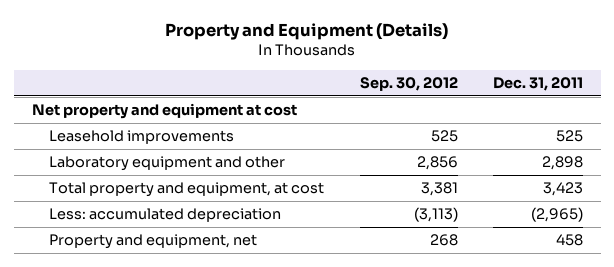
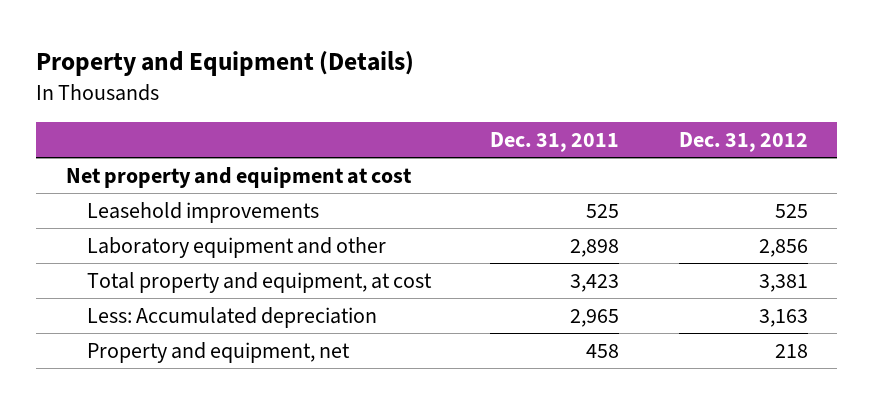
- | Sep. 30, 2012 | Dec. 31, 2011
+ | Dec. 31, 2011 | Dec. 31, 2012
- Less: accumulated depreciation | (3,113) | (2,965)
+ Less: Accumulated depreciation | 2,965 | 3,163

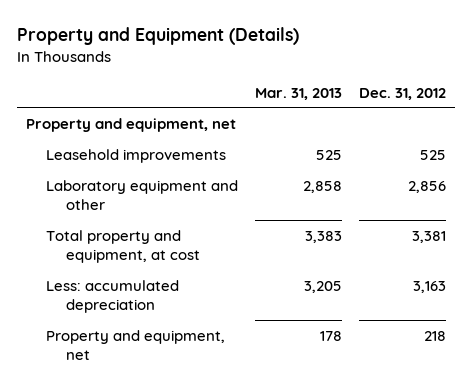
- | Dec. 31, 2011 | Dec. 31, 2012
+ | Mar. 31, 2013 | Dec. 31, 2012
- Net property and equipment at cost
+ Property and equipment, net
- Less: Accumulated depreciation | 2,965 | 3,163
+ Less: accumulated depreciation | 3,205 | 3,163

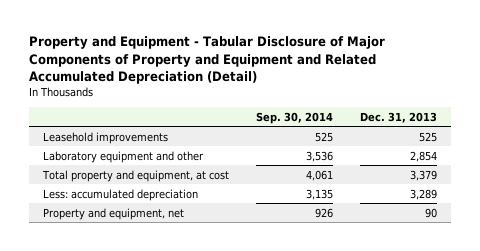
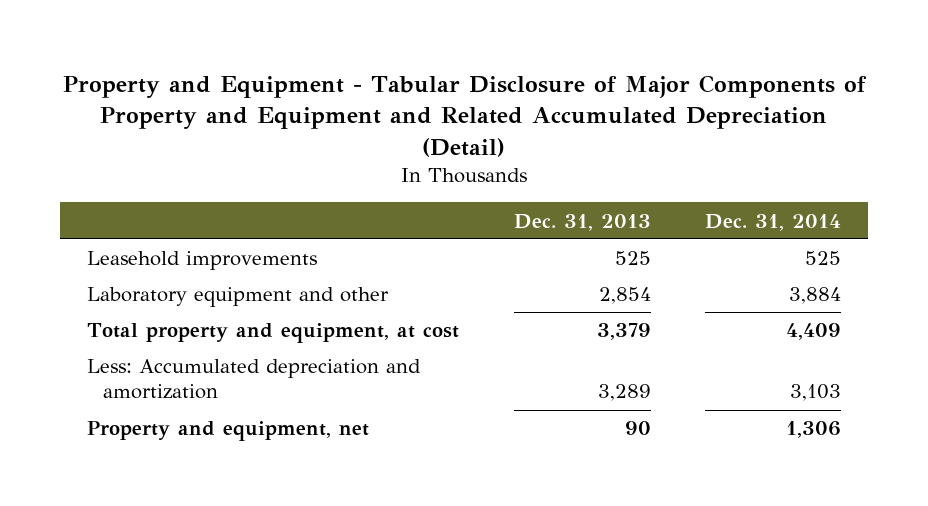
- | Sep. 30, 2014 | Dec. 31, 2013
+ | Dec. 31, 2013 | Dec. 31, 2014
- Less: accumulated depreciation | 3,135 | 3,289
+ Less: Accumulated depreciation and amortization | 3,289 | 3,103

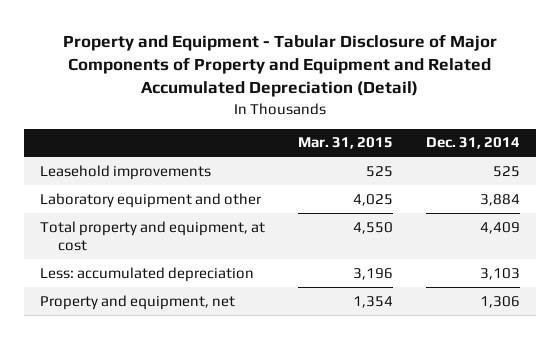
- | Dec. 31, 2013 | Dec. 31, 2014
+ | Mar. 31, 2015 | Dec. 31, 2014
- Less: Accumulated depreciation and amortization | 3,289 | 3,103
+ Less: accumulated depreciation | 3,196 | 3,103

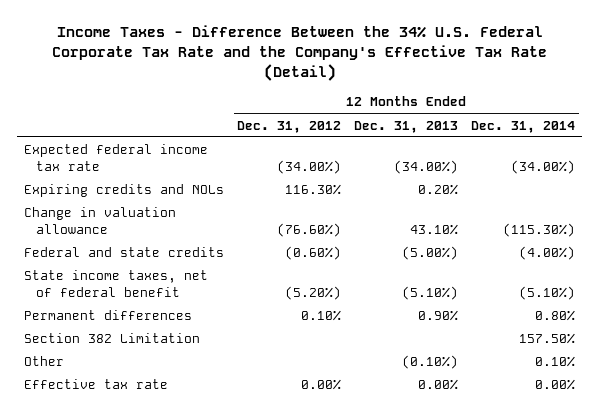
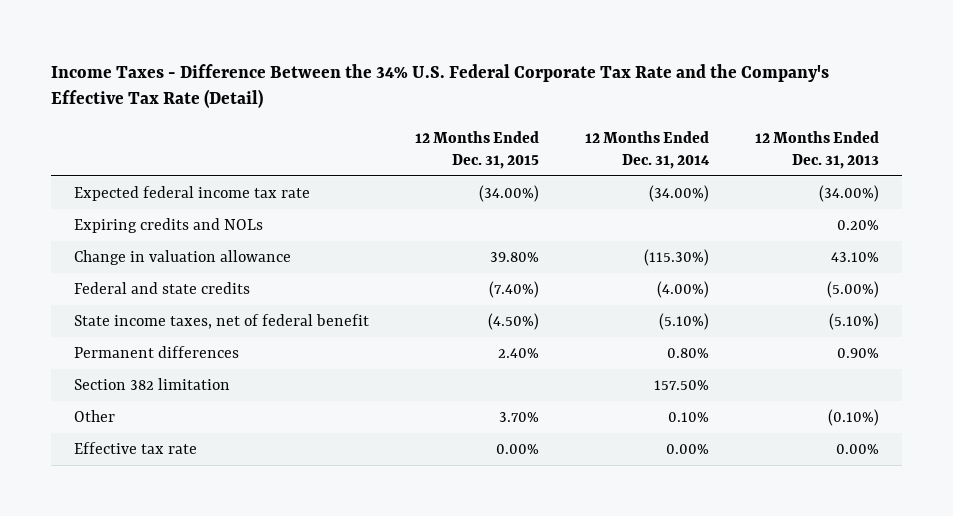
- | 12 Months Ended Dec. 31, 2012 | 12 Months Ended Dec. 31, 2013 | 12 Months Ended Dec. 31, 2014
+ | 12 Months Ended Dec. 31, 2015 | 12 Months Ended Dec. 31, 2014 | 12 Months Ended Dec. 31, 2013
- Section 382 Limitation | | | 157.50%
+ Section 382 limitation | | 157.50% |

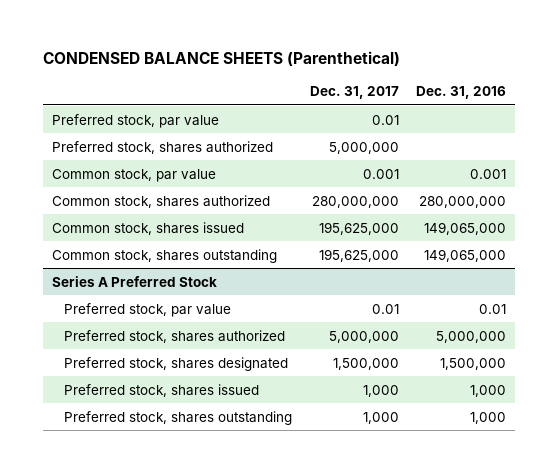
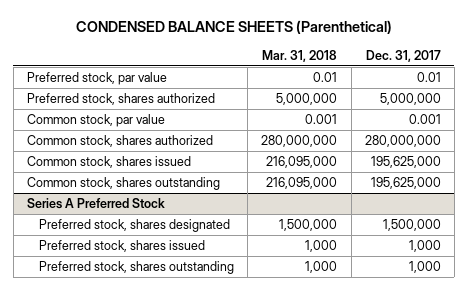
- | Dec. 31, 2017 | Dec. 31, 2016
+ | Mar. 31, 2018 | Dec. 31, 2017
@ Series A Preferred Stock
- Preferred stock, par value | 0.01 | 0.01
- Preferred stock, shares authorized | 5,000,000 | 5,000,000

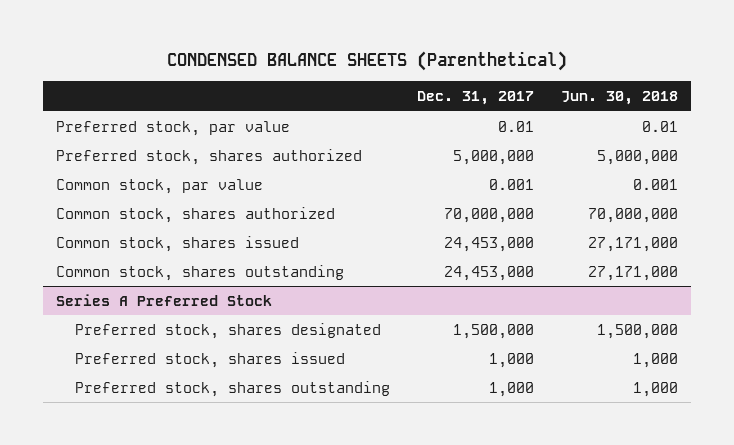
- | Mar. 31, 2018 | Dec. 31, 2017
+ | Dec. 31, 2017 | Jun. 30, 2018
- Common stock, shares authorized | 280,000,000 | 280,000,000
- Common stock, shares issued | 216,095,000 | 195,625,000
- Common stock, shares outstanding | 216,095,000 | 195,625,000
+ Common stock, shares authorized | 70,000,000 | 70,000,000
+ Common stock, shares issued | 24,453,000 | 27,171,000
+ Common stock, shares outstanding | 24,453,000 | 27,171,000

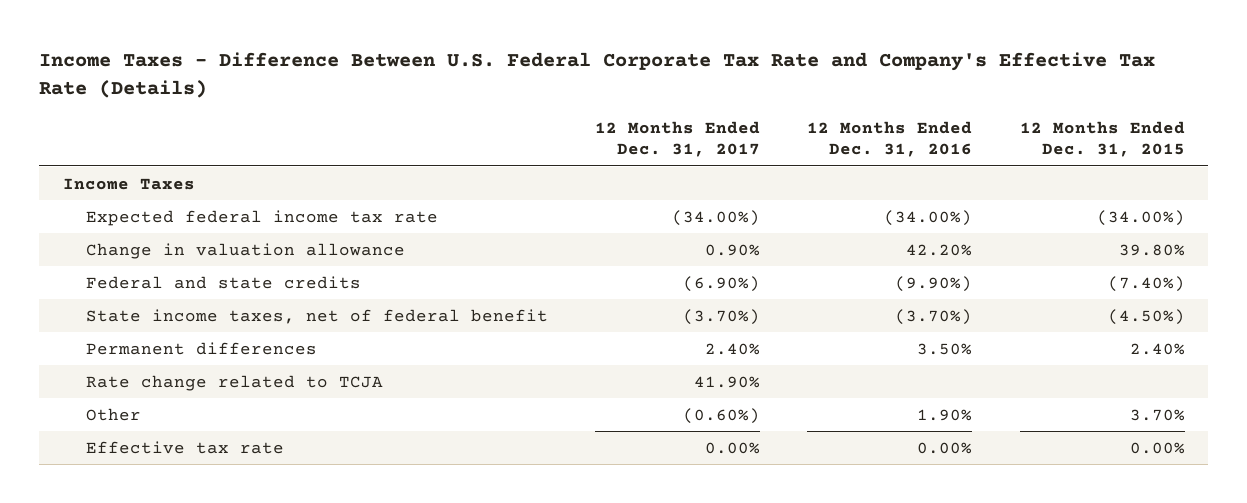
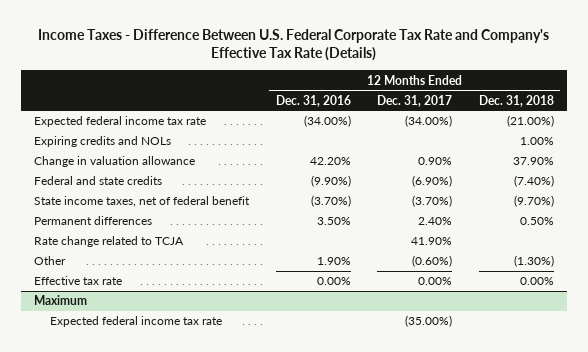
- | 12 Months Ended Dec. 31, 2017 | 12 Months Ended Dec. 31, 2016 | 12 Months Ended Dec. 31, 2015
+ | 12 Months Ended Dec. 31, 2016 | 12 Months Ended Dec. 31, 2017 | 12 Months Ended Dec. 31, 2018
- Income Taxes
+ Expiring credits and NOLs | | | 1.00%
+ Maximum
+ Expected federal income tax rate | | (35.00%) |

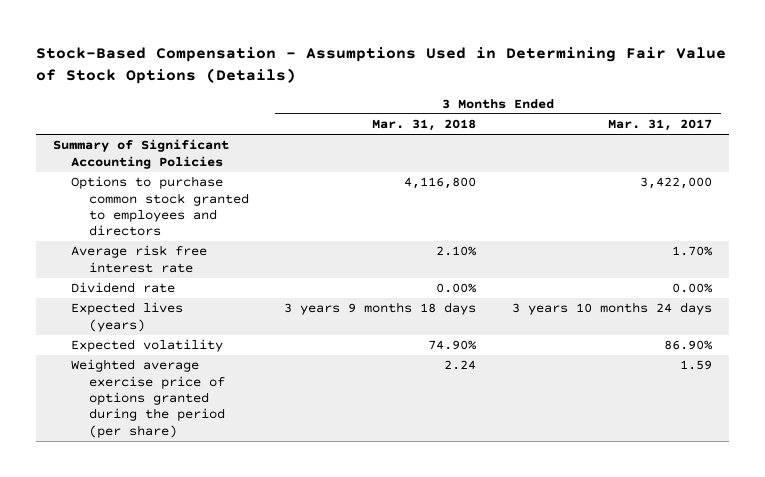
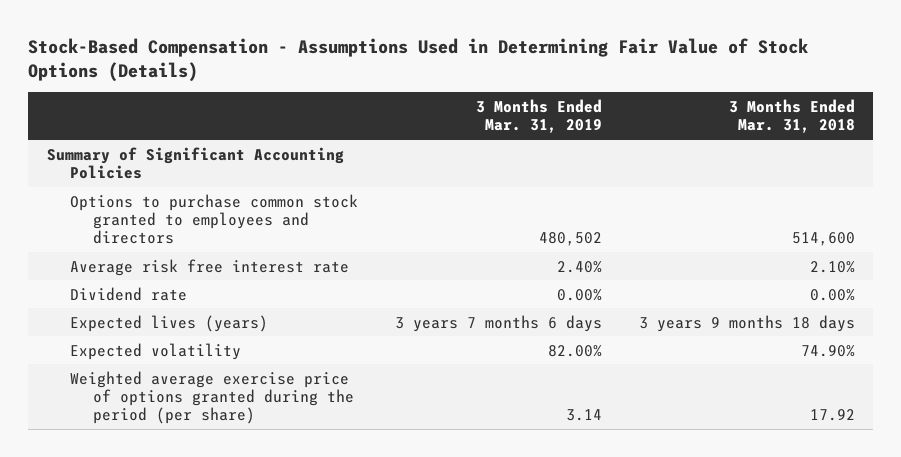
- | 3 Months Ended Mar. 31, 2018 | 3 Months Ended Mar. 31, 2017
+ | 3 Months Ended Mar. 31, 2019 | 3 Months Ended Mar. 31, 2018
- Options to purchase common stock granted to employees and directors | 4,116,800 | 3,422,000
+ Options to purchase common stock granted to employees and directors | 480,502 | 514,600
- Weighted average exercise price of options granted during the period (per share) | 2.24 | 1.59
+ Weighted average exercise price of options granted during the period (per share) | 3.14 | 17.92

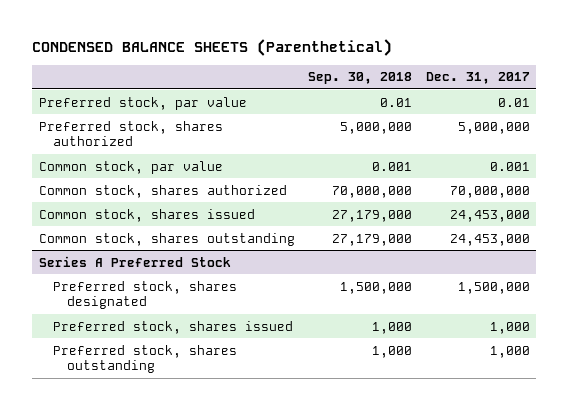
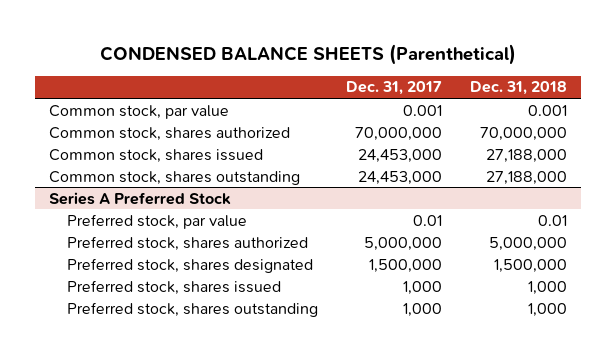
- | Sep. 30, 2018 | Dec. 31, 2017
+ | Dec. 31, 2017 | Dec. 31, 2018
- Preferred stock, par value | 0.01 | 0.01
- Preferred stock, shares authorized | 5,000,000 | 5,000,000
@ Series A Preferred Stock
+ Preferred stock, par value | 0.01 | 0.01
+ Preferred stock, shares authorized | 5,000,000 | 5,000,000

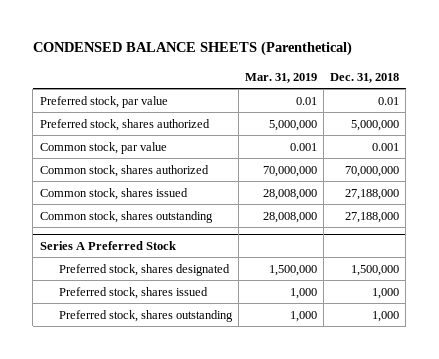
- | Dec. 31, 2017 | Dec. 31, 2018
+ | Mar. 31, 2019 | Dec. 31, 2018
+ Preferred stock, par value | 0.01 | 0.01
+ Preferred stock, shares authorized | 5,000,000 | 5,000,000
@ Series A Preferred Stock
- Preferred stock, par value | 0.01 | 0.01
- Preferred stock, shares authorized | 5,000,000 | 5,000,000

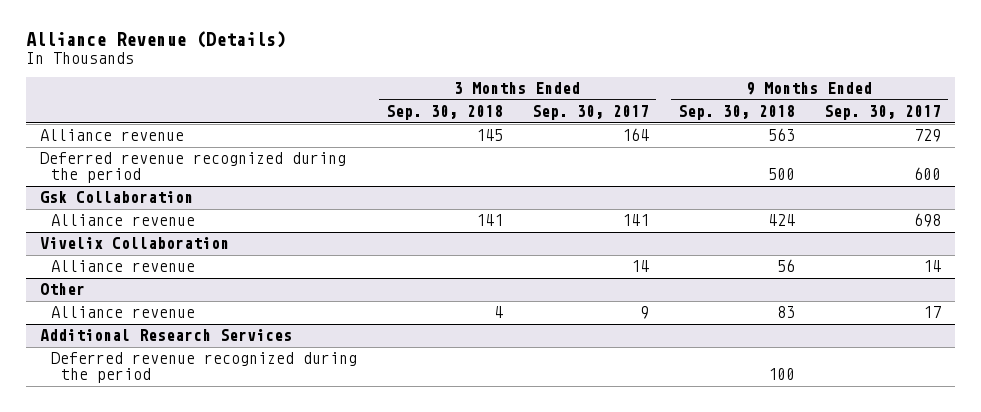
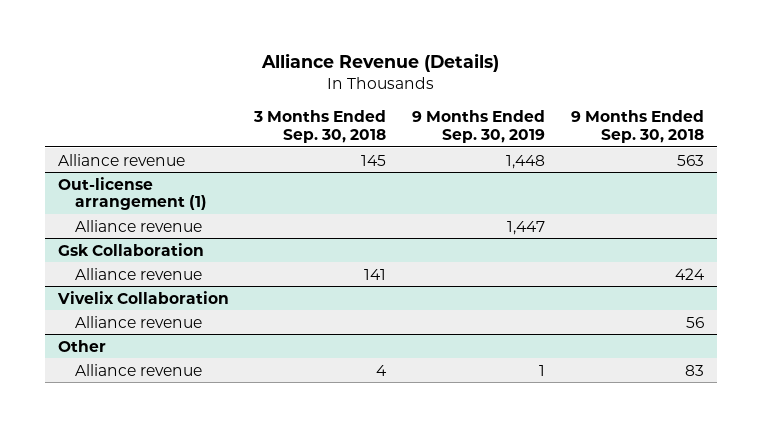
- | 3 Months Ended Sep. 30, 2018 | 3 Months Ended Sep. 30, 2017 | 9 Months Ended Sep. 30, 2018 | 9 Months Ended Sep. 30, 2017
+ | 3 Months Ended Sep. 30, 2018 | 9 Months Ended Sep. 30, 2019 | 9 Months Ended Sep. 30, 2018
- Deferred revenue recognized during the period | | | 500 | 600
+ Out-license arrangement (1)
+ Alliance revenue | | 1,447 |
- Additional Research Services
- Deferred revenue recognized during the period | | | 100 |

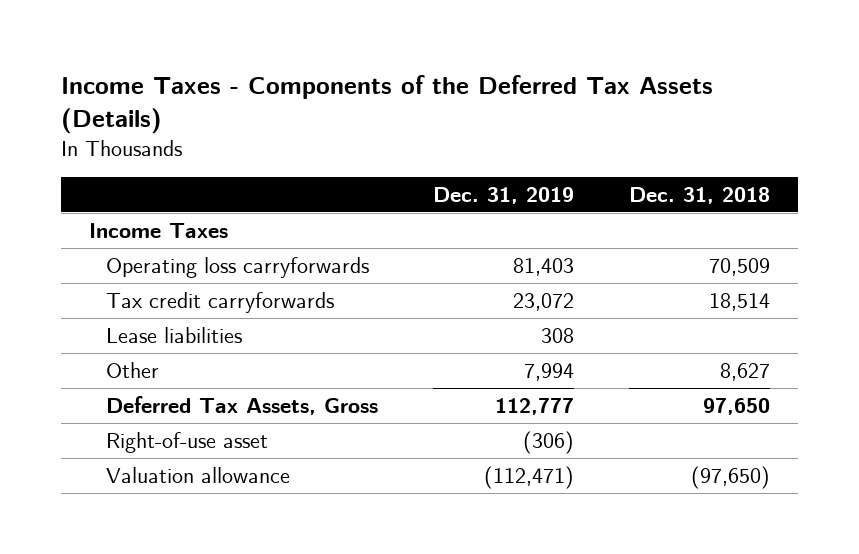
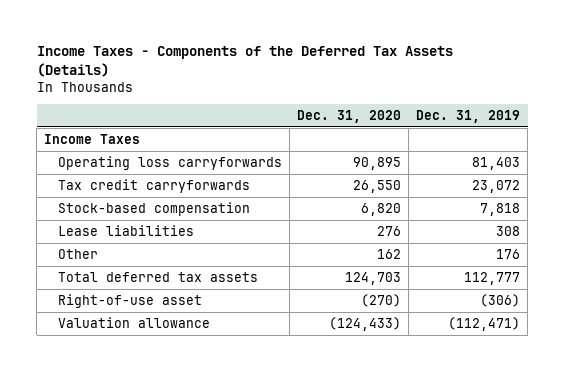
- | Dec. 31, 2019 | Dec. 31, 2018
+ | Dec. 31, 2020 | Dec. 31, 2019
+ Stock-based compensation | 6,820 | 7,818
- Other | 7,994 | 8,627
- Deferred Tax Assets, Gross | 112,777 | 97,650
+ Other | 162 | 176
+ Total deferred tax assets | 124,703 | 112,777

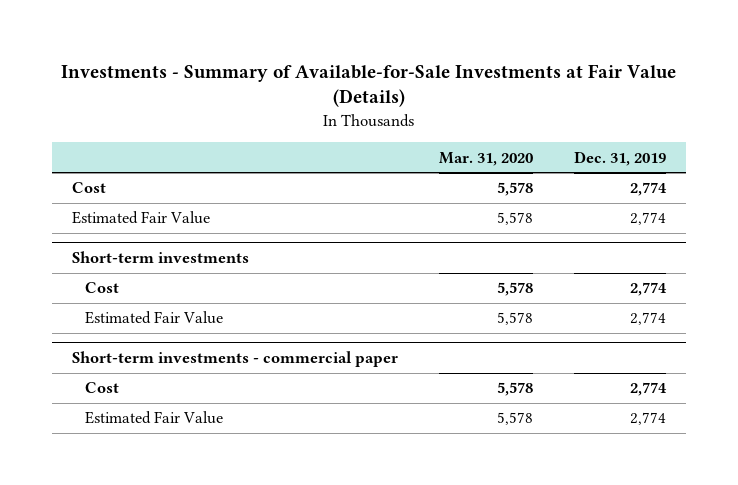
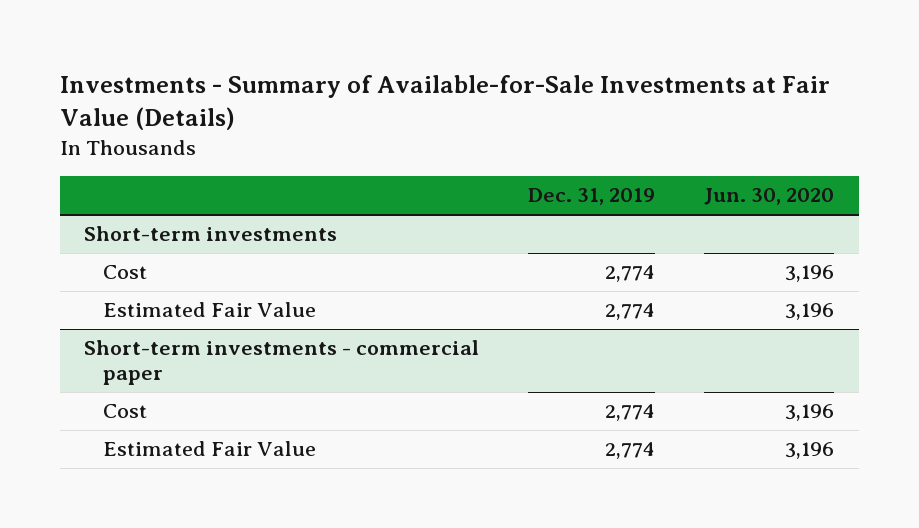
- | Mar. 31, 2020 | Dec. 31, 2019
+ | Dec. 31, 2019 | Jun. 30, 2020
- Cost | 5,578 | 2,774
- Estimated Fair Value | 5,578 | 2,774

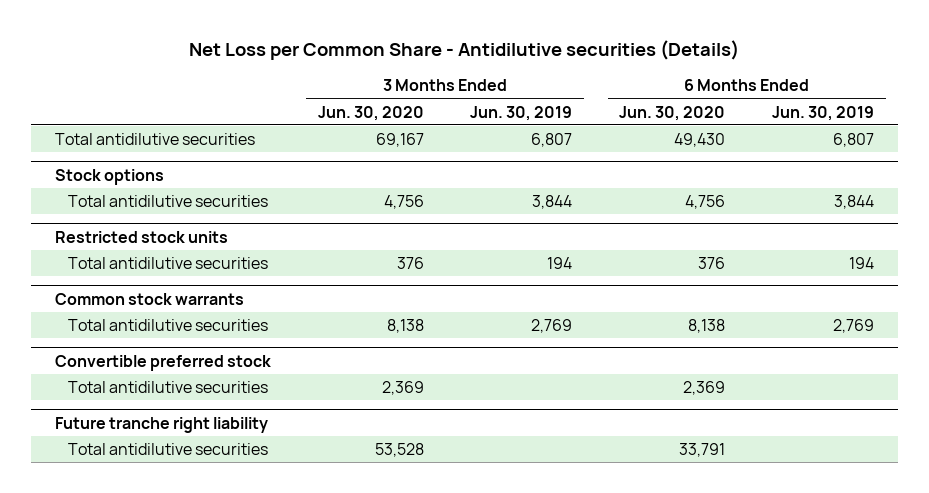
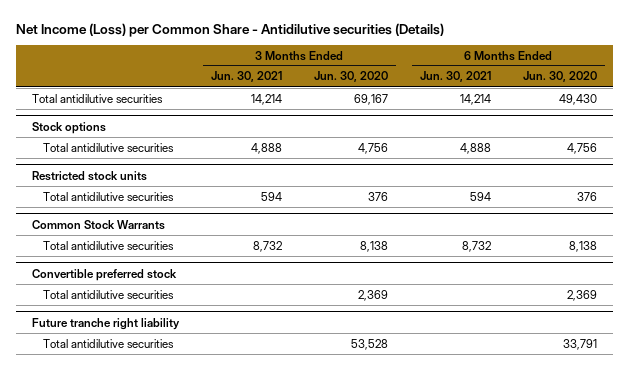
- Net Loss per Common Share - Antidilutive securities (Details)
+ Net Income (Loss) per Common Share - Antidilutive securities (Details)
- | 3 Months Ended Jun. 30, 2020 | 3 Months Ended Jun. 30, 2019 | 6 Months Ended Jun. 30, 2020 | 6 Months Ended Jun. 30, 2019
+ | 3 Months Ended Jun. 30, 2021 | 3 Months Ended Jun. 30, 2020 | 6 Months Ended Jun. 30, 2021 | 6 Months Ended Jun. 30, 2020
- Common stock warrants
+ Common Stock Warrants

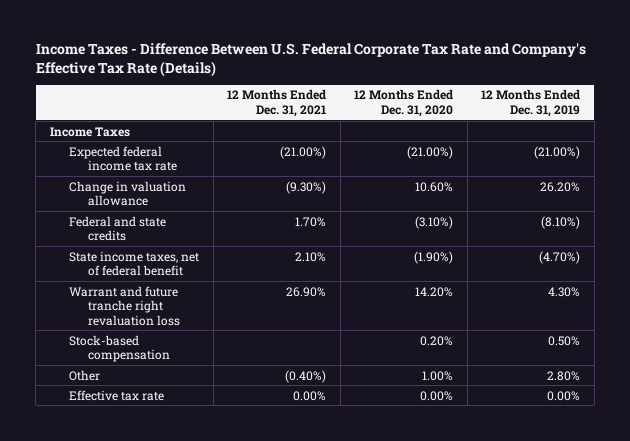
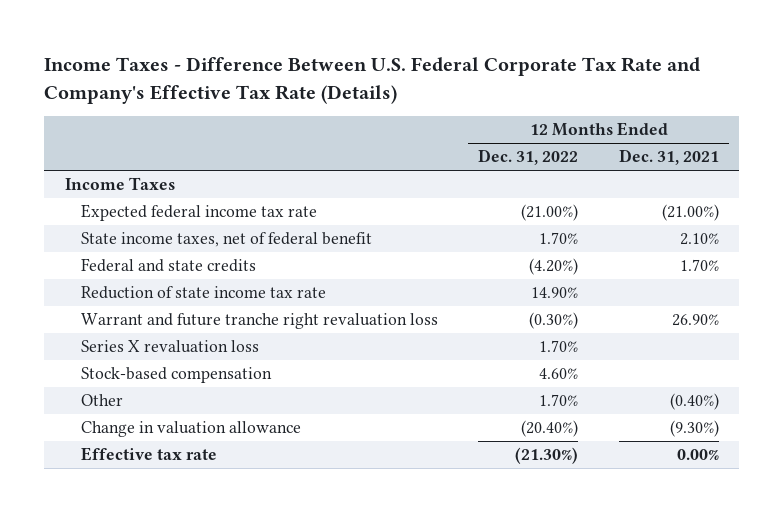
- | 12 Months Ended Dec. 31, 2021 | 12 Months Ended Dec. 31, 2020 | 12 Months Ended Dec. 31, 2019
+ | 12 Months Ended Dec. 31, 2022 | 12 Months Ended Dec. 31, 2021
moved down: Federal and state credits | (4.20%) | 1.70%
+ Reduction of state income tax rate | 14.90% |
+ Series X revaluation loss | 1.70% |
moved down: Change in valuation allowance | (20.40%) | (9.30%)

